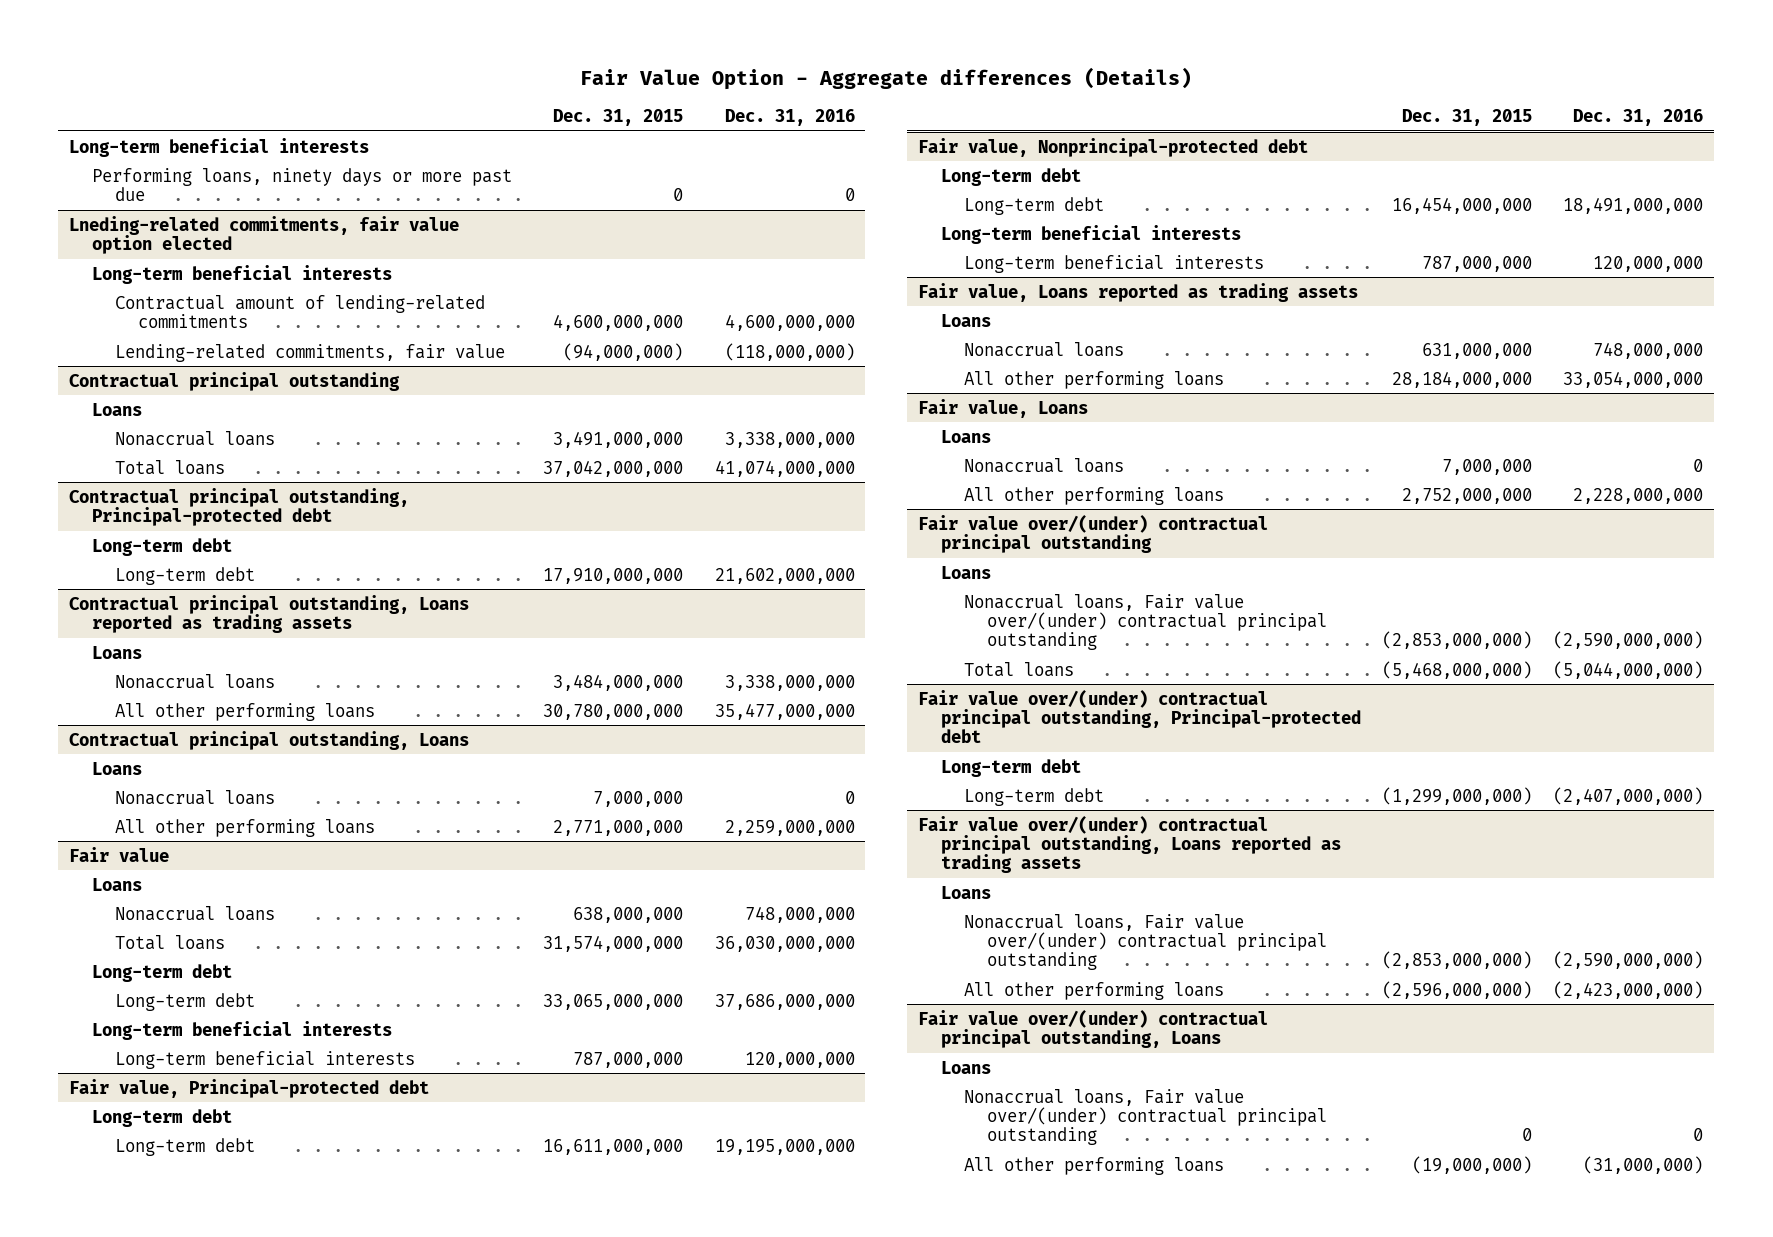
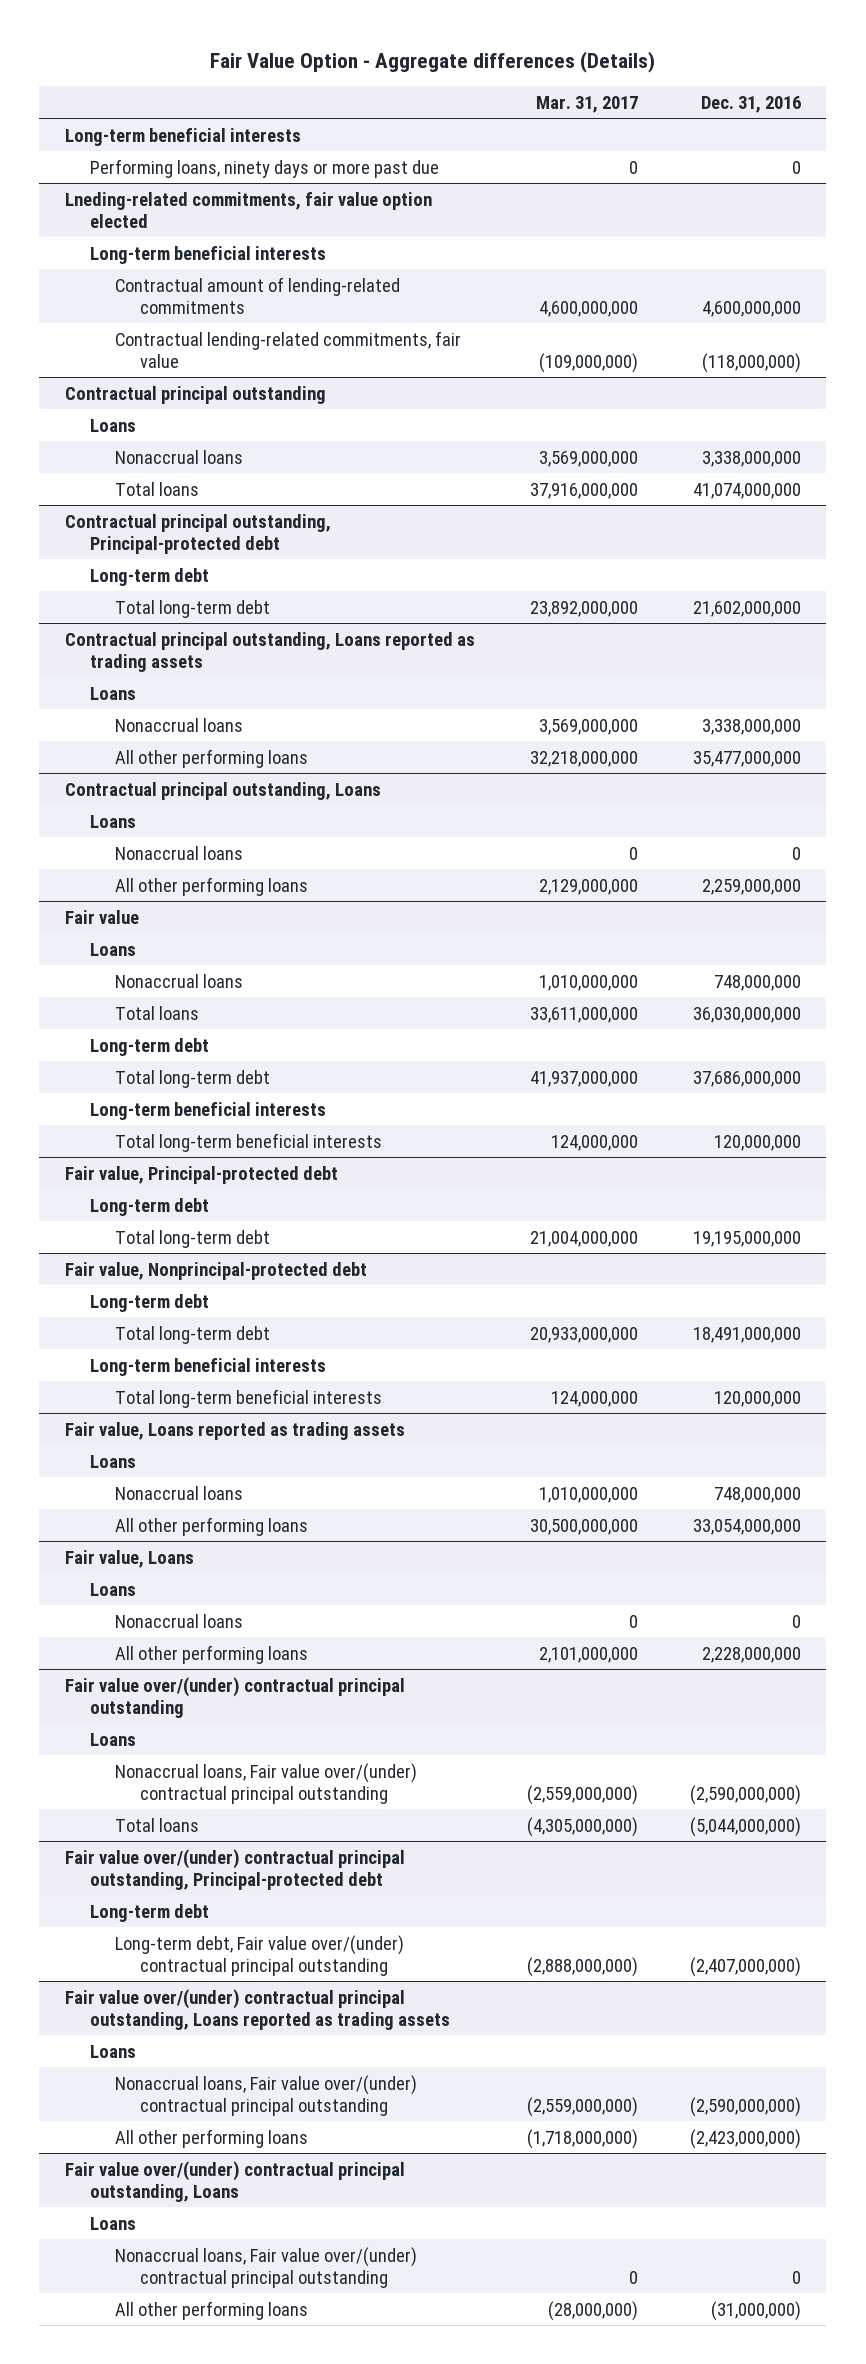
- | Dec. 31, 2015 | Dec. 31, 2016
+ | Mar. 31, 2017 | Dec. 31, 2016
@ Lneding-related commitments, fair value option elected
- Lending-related commitments, fair value | (94,000,000) | (118,000,000)
+ Contractual lending-related commitments, fair value | (109,000,000) | (118,000,000)
@ Contractual principal outstanding, Principal-protected debt
- Long-term debt | 17,910,000,000 | 21,602,000,000
+ Total long-term debt | 23,892,000,000 | 21,602,000,000
@ Fair value
- Long-term debt | 33,065,000,000 | 37,686,000,000
+ Total long-term debt | 41,937,000,000 | 37,686,000,000
- Long-term beneficial interests | 787,000,000 | 120,000,000
+ Total long-term beneficial interests | 124,000,000 | 120,000,000
@ Fair value, Principal-protected debt
- Long-term debt | 16,611,000,000 | 19,195,000,000
+ Total long-term debt | 21,004,000,000 | 19,195,000,000
@ Fair value, Nonprincipal-protected debt
- Long-term debt | 16,454,000,000 | 18,491,000,000
+ Total long-term debt | 20,933,000,000 | 18,491,000,000
- Long-term beneficial interests | 787,000,000 | 120,000,000
+ Total long-term beneficial interests | 124,000,000 | 120,000,000
@ Fair value over/(under) contractual principal outstanding, Principal-protected debt
- Long-term debt | (1,299,000,000) | (2,407,000,000)
+ Long-term debt, Fair value over/(under) contractual principal outstanding | (2,888,000,000) | (2,407,000,000)

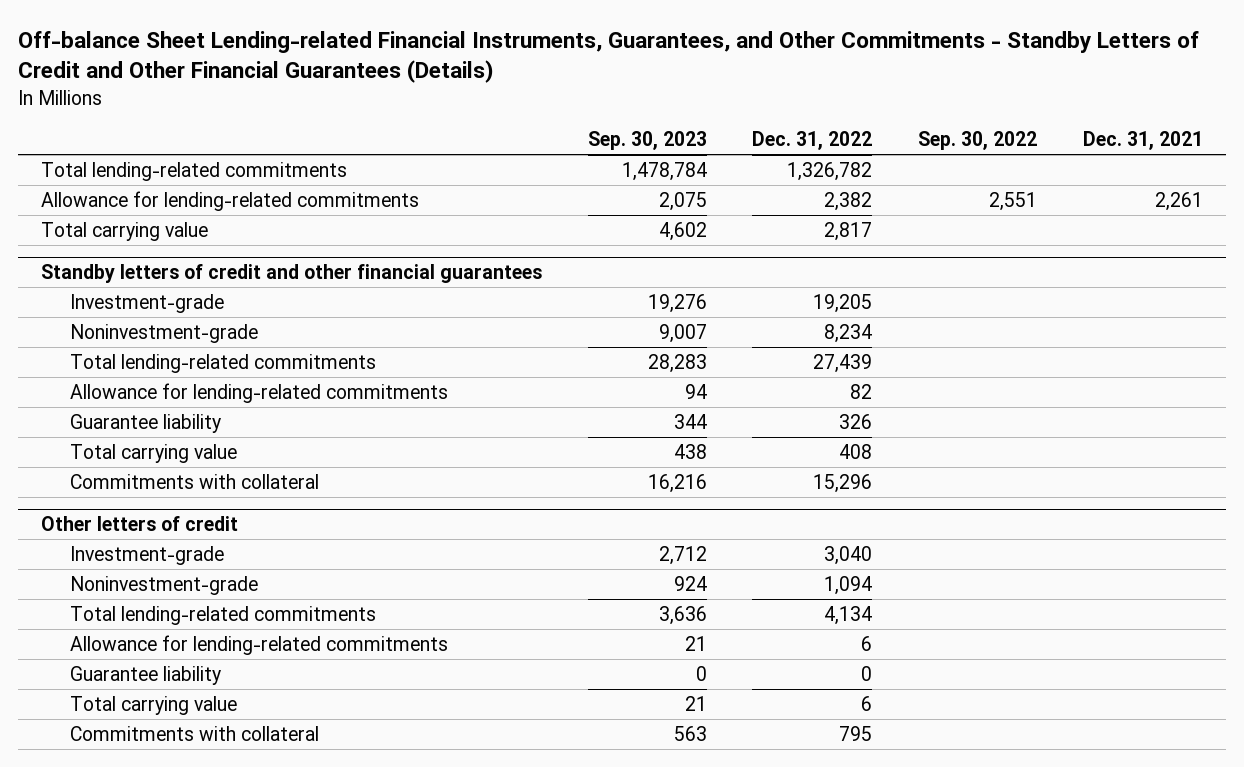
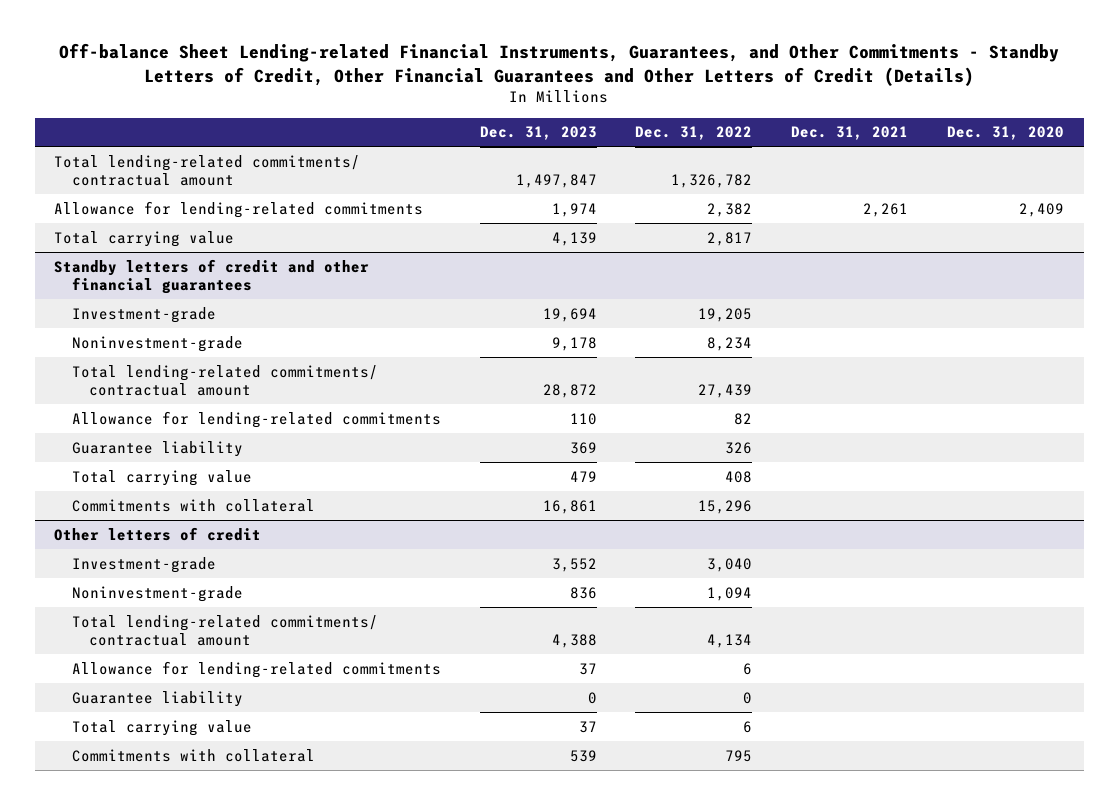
- Off-balance Sheet Lending-related Financial Instruments, Guarantees, and Other Commitments - Standby Letters of Credit and Other Financial Guarantees (Details)
+ Off-balance Sheet Lending-related Financial Instruments, Guarantees, and Other Commitments - Standby Letters of Credit, Other Financial Guarantees and Other Letters of Credit (Details)
- | Sep. 30, 2023 | Dec. 31, 2022 | Sep. 30, 2022 | Dec. 31, 2021
+ | Dec. 31, 2023 | Dec. 31, 2022 | Dec. 31, 2021 | Dec. 31, 2020
- Total lending-related commitments | 1,478,784 | 1,326,782 | |
+ Total lending-related commitments/ contractual amount | 1,497,847 | 1,326,782 | |
@ Standby letters of credit and other financial guarantees
- Total lending-related commitments | 28,283 | 27,439 | |
+ Total lending-related commitments/ contractual amount | 28,872 | 27,439 | |
@ Other letters of credit
- Total lending-related commitments | 3,636 | 4,134 | |
+ Total lending-related commitments/ contractual amount | 4,388 | 4,134 | |

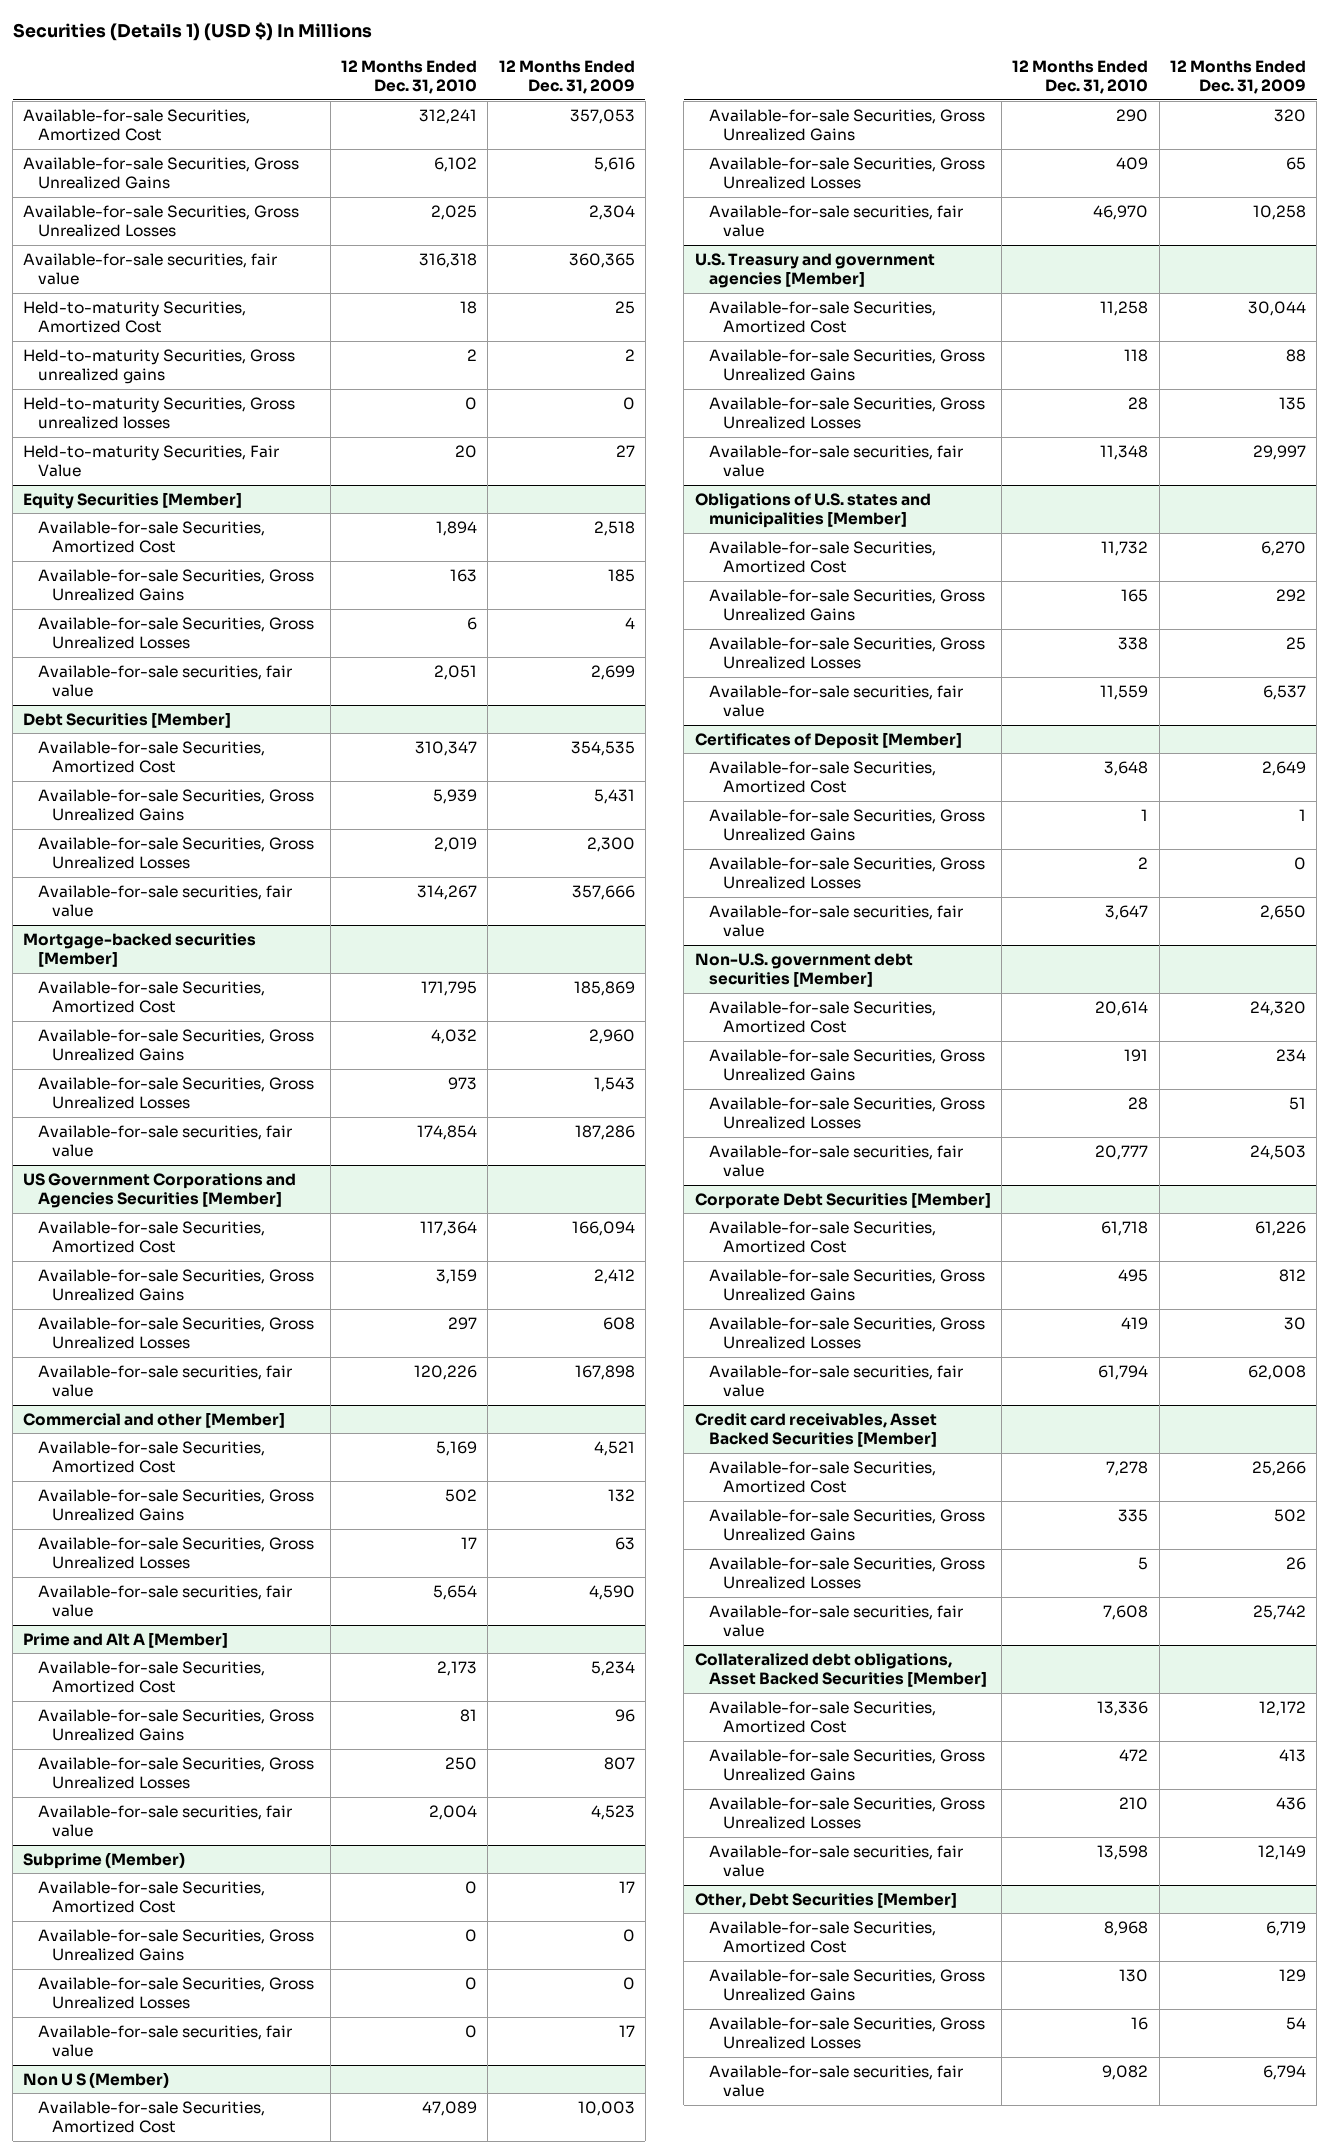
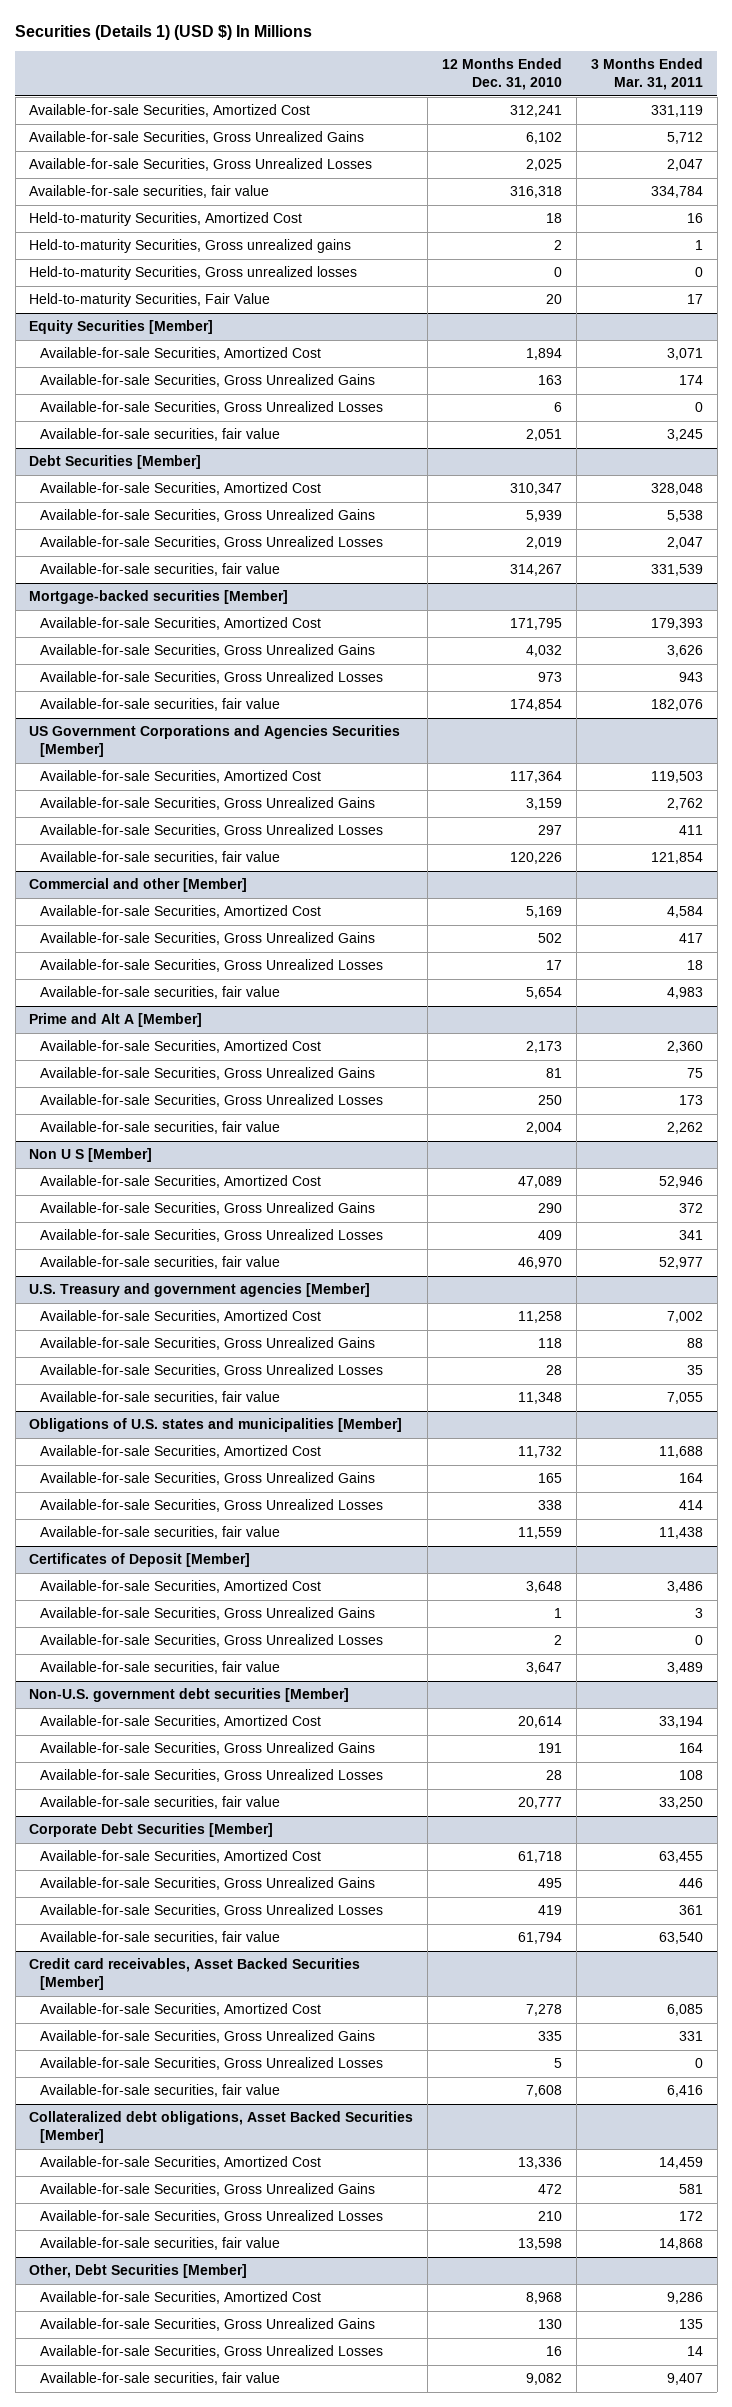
- | 12 Months Ended Dec. 31, 2010 | 12 Months Ended Dec. 31, 2009
+ | 12 Months Ended Dec. 31, 2010 | 3 Months Ended Mar. 31, 2011
- Subprime (Member)
- Available-for-sale Securities, Amortized Cost | 0 | 17
- Available-for-sale Securities, Gross Unrealized Gains | 0 | 0
- Available-for-sale Securities, Gross Unrealized Losses | 0 | 0
- Available-for-sale securities, fair value | 0 | 17
- Non U S (Member)
+ Non U S [Member]

